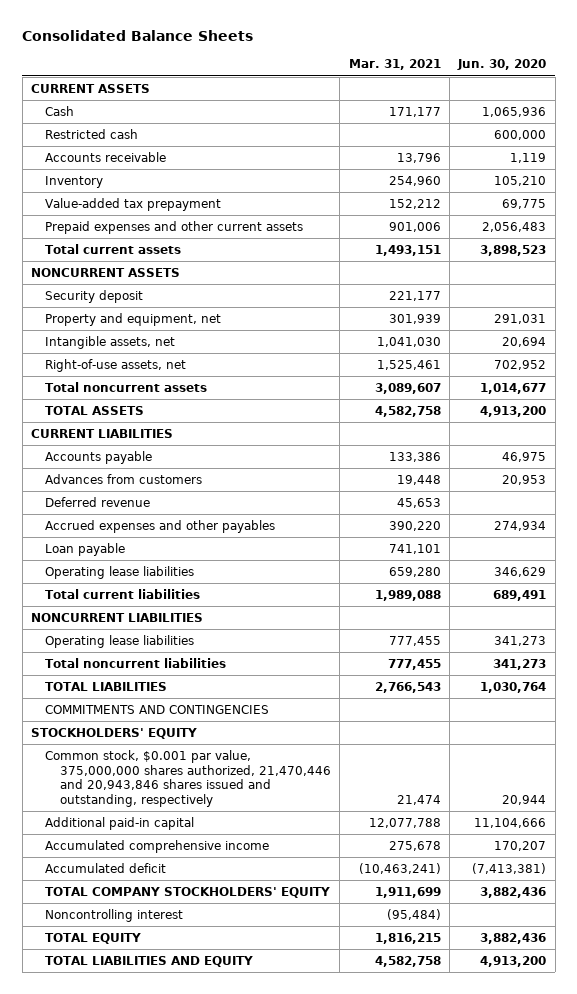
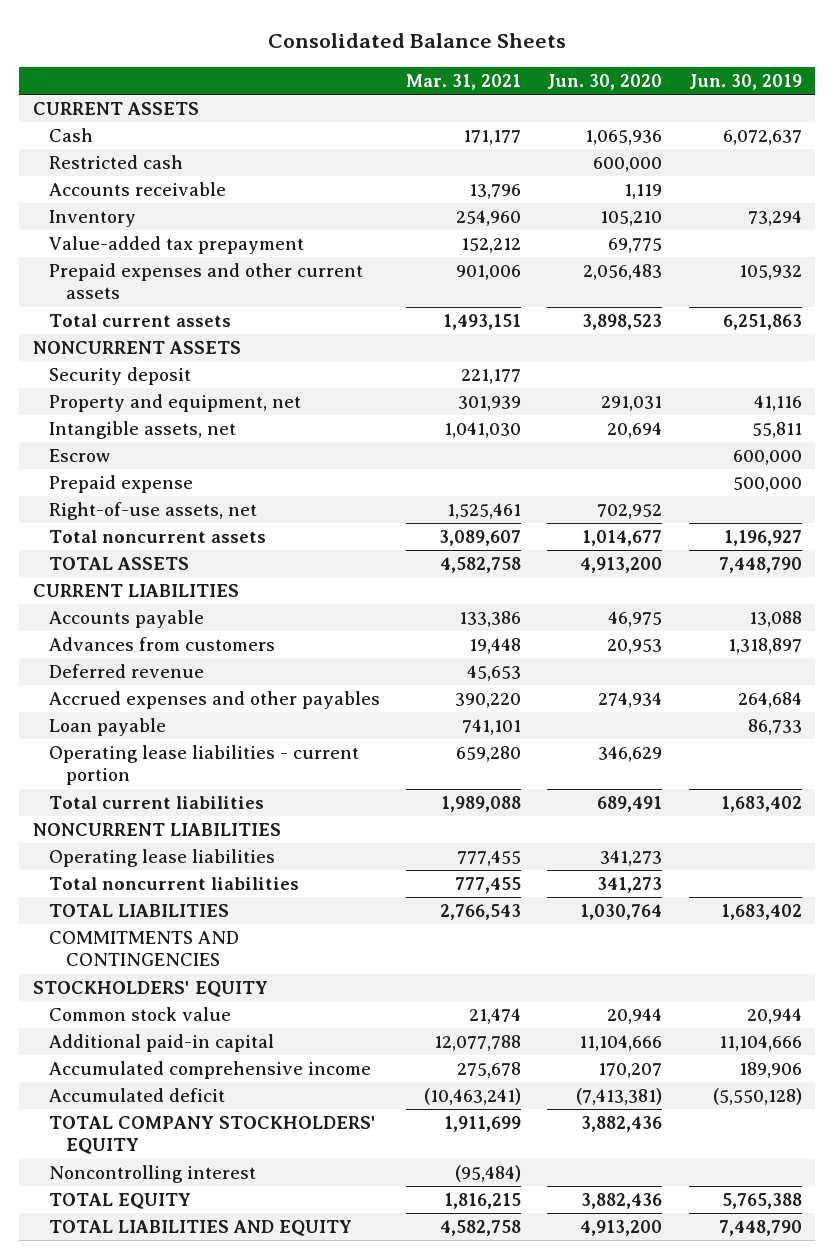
- | Mar. 31, 2021 | Jun. 30, 2020
+ | Mar. 31, 2021 | Jun. 30, 2020 | Jun. 30, 2019
+ Escrow | | | 600,000
+ Prepaid expense | | | 500,000
- Operating lease liabilities | 659,280 | 346,629
+ Operating lease liabilities - current portion | 659,280 | 346,629 |
- Common stock, $0.001 par value, 375,000,000 shares authorized, 21,470,446 and 20,943,846 shares issued and outstanding, respectively | 21,474 | 20,944
+ Common stock value | 21,474 | 20,944 | 20,944

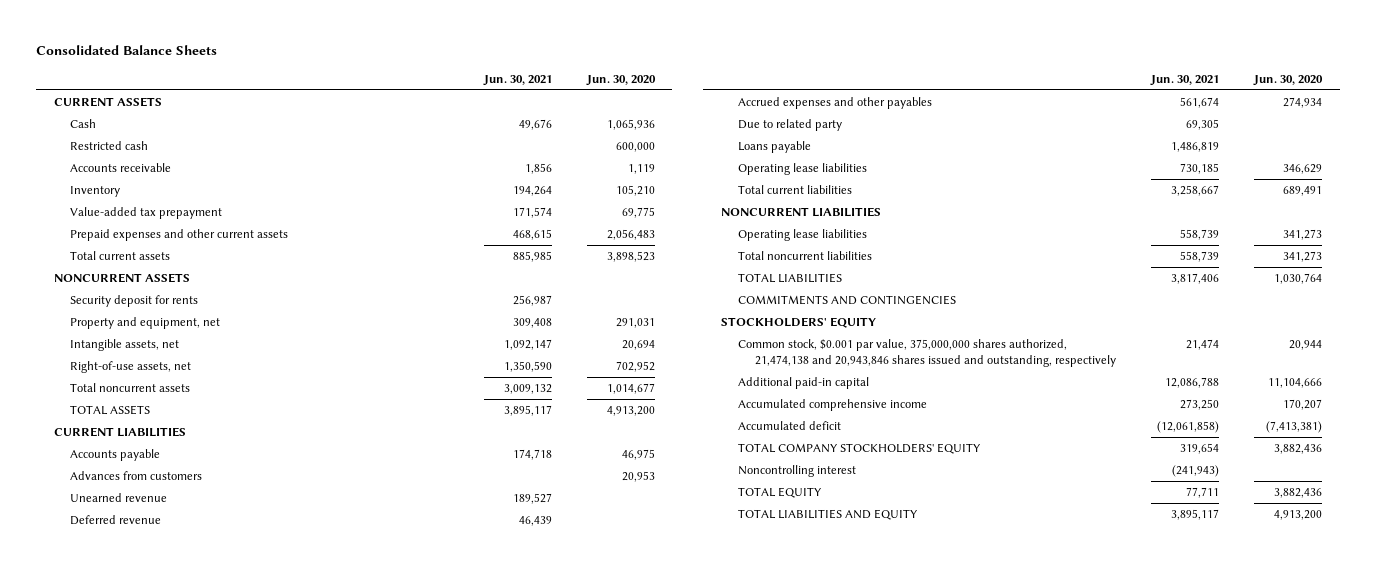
- | Mar. 31, 2021 | Jun. 30, 2020 | Jun. 30, 2019
+ | Jun. 30, 2021 | Jun. 30, 2020
- Security deposit | 221,177 | |
+ Security deposit for rents | 256,987 |
- Escrow | | | 600,000
- Prepaid expense | | | 500,000
+ Unearned revenue | 189,527 |
- Loan payable | 741,101 | | 86,733
- Operating lease liabilities - current portion | 659,280 | 346,629 |
+ Due to related party | 69,305 |
+ Loans payable | 1,486,819 |
+ Operating lease liabilities | 730,185 | 346,629
- Common stock value | 21,474 | 20,944 | 20,944
+ Common stock, $0.001 par value, 375,000,000 shares authorized, 21,474,138 and 20,943,846 shares issued and outstanding, respectively | 21,474 | 20,944

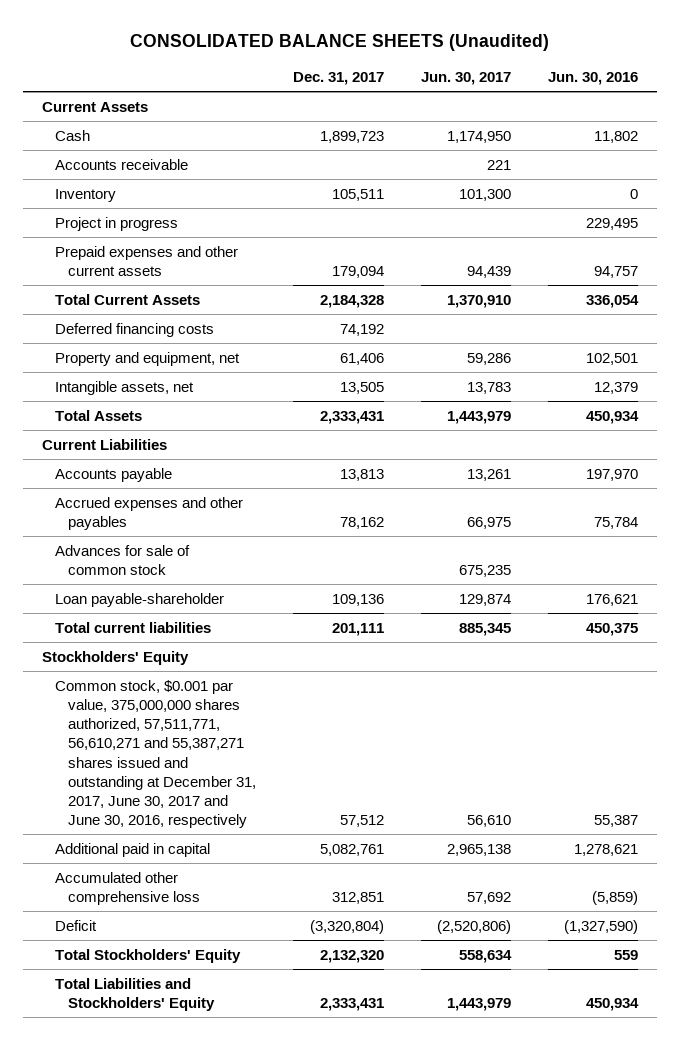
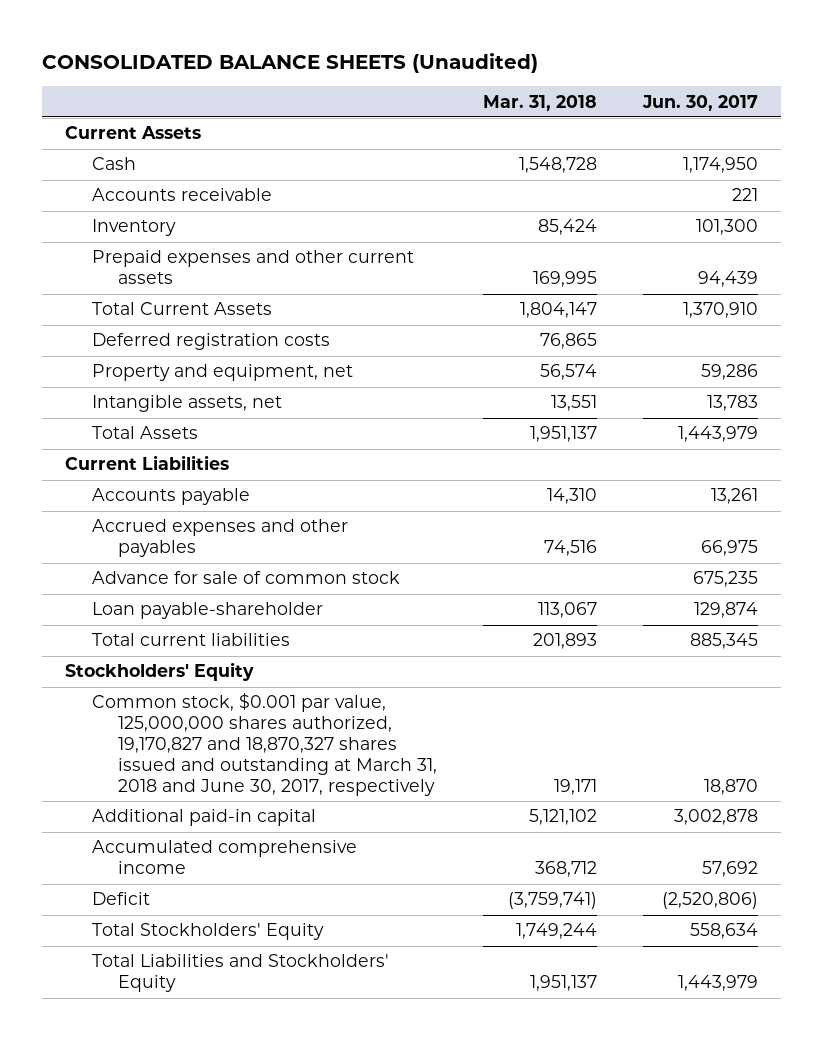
- | Dec. 31, 2017 | Jun. 30, 2017 | Jun. 30, 2016
+ | Mar. 31, 2018 | Jun. 30, 2017
- Project in progress | | | 229,495
- Deferred financing costs | 74,192 | |
+ Deferred registration costs | 76,865 |
- Advances for sale of common stock | | 675,235 |
+ Advance for sale of common stock | | 675,235
- Common stock, $0.001 par value, 375,000,000 shares authorized, 57,511,771, 56,610,271 and 55,387,271 shares issued and outstanding at December 31, 2017, June 30, 2017 and June 30, 2016, respectively | 57,512 | 56,610 | 55,387
- Additional paid in capital | 5,082,761 | 2,965,138 | 1,278,621
- Accumulated other comprehensive loss | 312,851 | 57,692 | (5,859)
+ Common stock, $0.001 par value, 125,000,000 shares authorized, 19,170,827 and 18,870,327 shares issued and outstanding at March 31, 2018 and June 30, 2017, respectively | 19,171 | 18,870
+ Additional paid-in capital | 5,121,102 | 3,002,878
+ Accumulated comprehensive income | 368,712 | 57,692

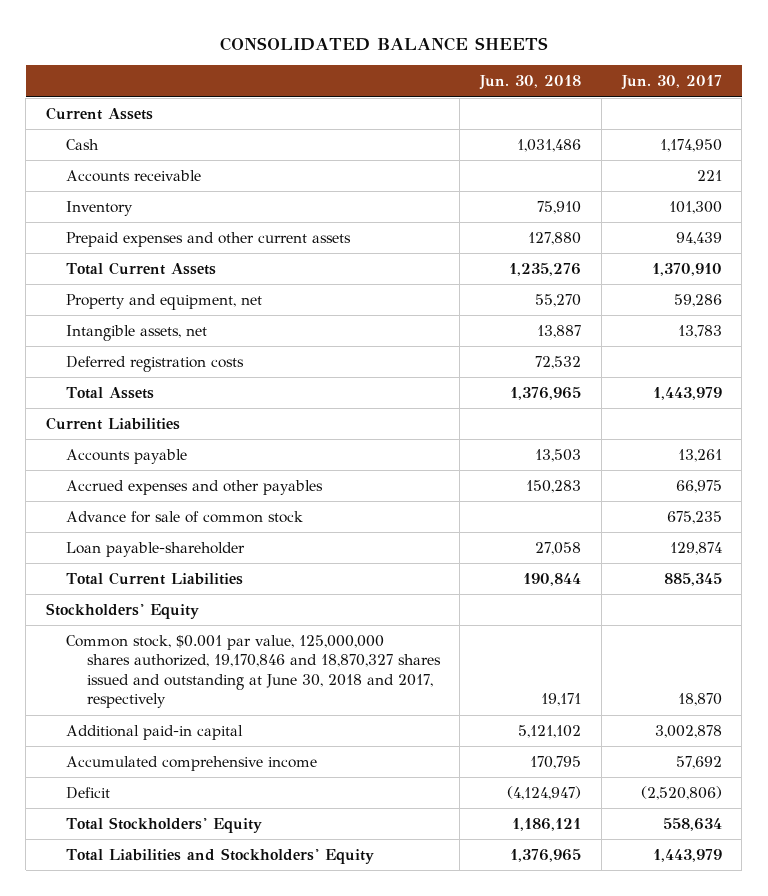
- CONSOLIDATED BALANCE SHEETS (Unaudited)
+ CONSOLIDATED BALANCE SHEETS
- | Mar. 31, 2018 | Jun. 30, 2017
+ | Jun. 30, 2018 | Jun. 30, 2017
moved down: Deferred registration costs | 72,532 |
- Total current liabilities | 201,893 | 885,345
+ Total Current Liabilities | 190,844 | 885,345
- Common stock, $0.001 par value, 125,000,000 shares authorized, 19,170,827 and 18,870,327 shares issued and outstanding at March 31, 2018 and June 30, 2017, respectively | 19,171 | 18,870
+ Common stock, $0.001 par value, 125,000,000 shares authorized, 19,170,846 and 18,870,327 shares issued and outstanding at June 30, 2018 and 2017, respectively | 19,171 | 18,870

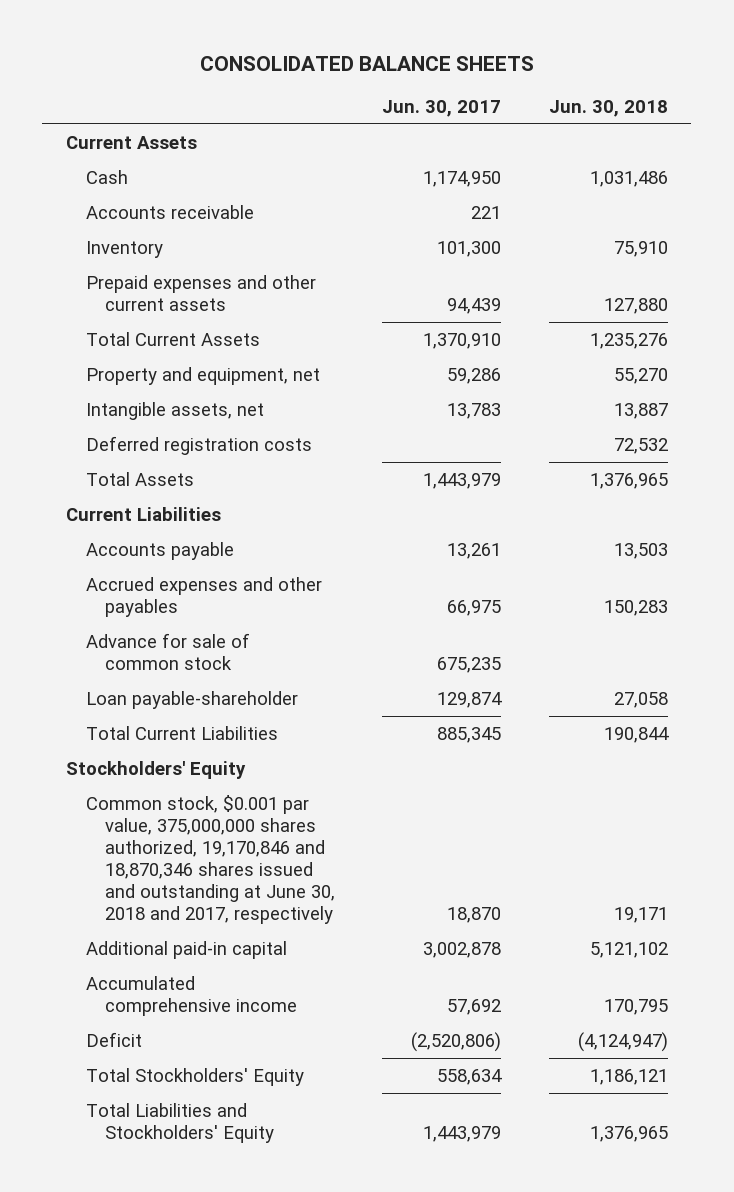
- | Jun. 30, 2018 | Jun. 30, 2017
+ | Jun. 30, 2017 | Jun. 30, 2018
- Common stock, $0.001 par value, 125,000,000 shares authorized, 19,170,846 and 18,870,327 shares issued and outstanding at June 30, 2018 and 2017, respectively | 19,171 | 18,870
+ Common stock, $0.001 par value, 375,000,000 shares authorized, 19,170,846 and 18,870,346 shares issued and outstanding at June 30, 2018 and 2017, respectively | 18,870 | 19,171

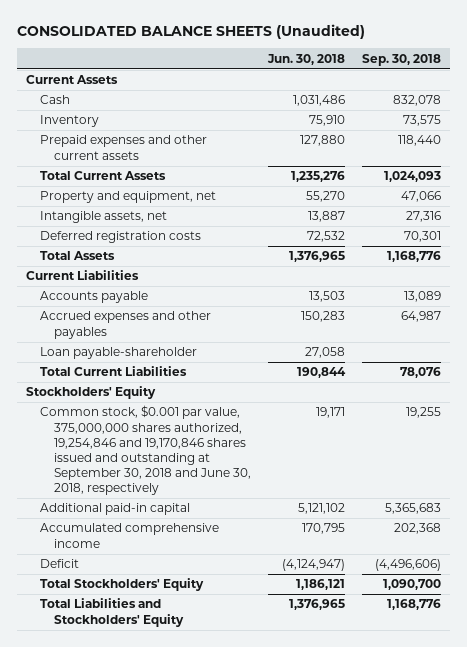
- CONSOLIDATED BALANCE SHEETS
+ CONSOLIDATED BALANCE SHEETS (Unaudited)
- | Jun. 30, 2017 | Jun. 30, 2018
+ | Jun. 30, 2018 | Sep. 30, 2018
- Accounts receivable | 221 |
- Advance for sale of common stock | 675,235 |
- Common stock, $0.001 par value, 375,000,000 shares authorized, 19,170,846 and 18,870,346 shares issued and outstanding at June 30, 2018 and 2017, respectively | 18,870 | 19,171
+ Common stock, $0.001 par value, 375,000,000 shares authorized, 19,254,846 and 19,170,846 shares issued and outstanding at September 30, 2018 and June 30, 2018, respectively | 19,171 | 19,255

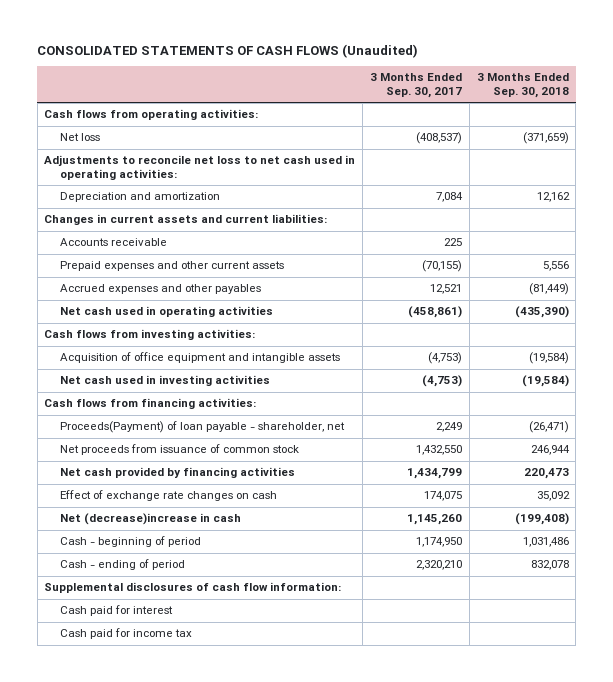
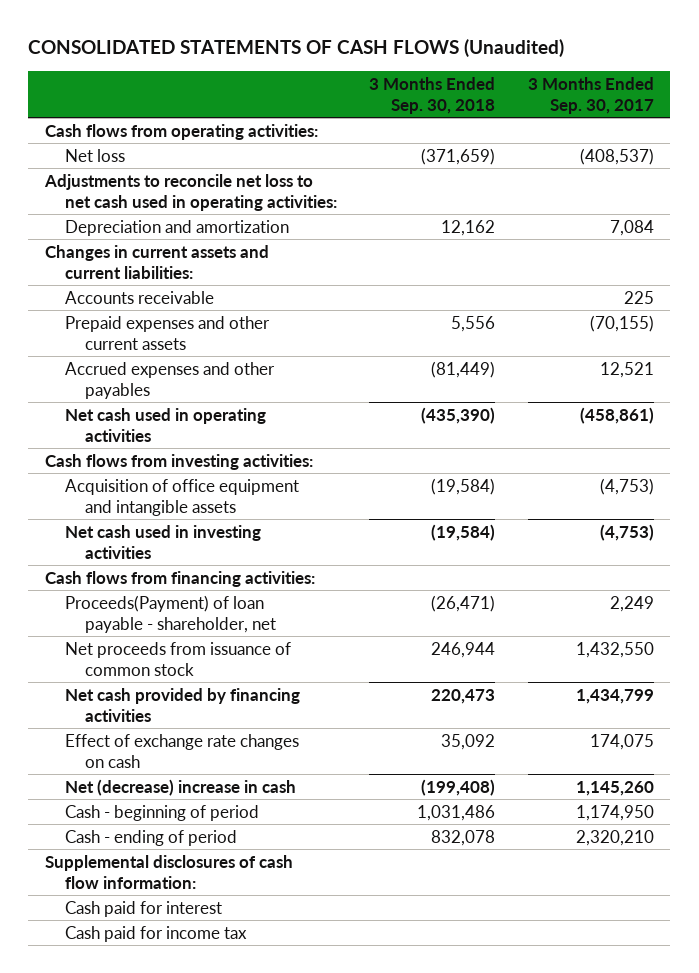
- | 3 Months Ended Sep. 30, 2017 | 3 Months Ended Sep. 30, 2018
+ | 3 Months Ended Sep. 30, 2018 | 3 Months Ended Sep. 30, 2017
- Net (decrease)increase in cash | 1,145,260 | (199,408)
+ Net (decrease) increase in cash | (199,408) | 1,145,260

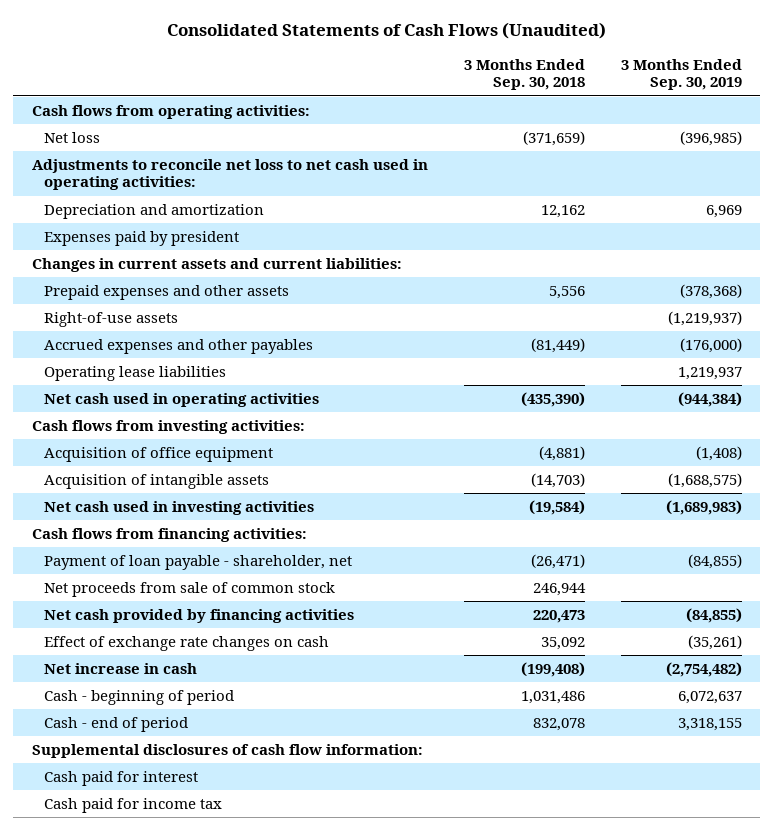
- CONSOLIDATED STATEMENTS OF CASH FLOWS (Unaudited)
+ Consolidated Statements of Cash Flows (Unaudited)
- | 3 Months Ended Sep. 30, 2018 | 3 Months Ended Sep. 30, 2017
+ | 3 Months Ended Sep. 30, 2018 | 3 Months Ended Sep. 30, 2019
+ Expenses paid by president
- Accounts receivable | | 225
- Prepaid expenses and other current assets | 5,556 | (70,155)
+ Prepaid expenses and other assets | 5,556 | (378,368)
+ Right-of-use assets | | (1,219,937)
+ Operating lease liabilities | | 1,219,937
- Acquisition of office equipment and intangible assets | (19,584) | (4,753)
+ Acquisition of office equipment | (4,881) | (1,408)
+ Acquisition of intangible assets | (14,703) | (1,688,575)
- Proceeds(Payment) of loan payable - shareholder, net | (26,471) | 2,249
- Net proceeds from issuance of common stock | 246,944 | 1,432,550
+ Payment of loan payable - shareholder, net | (26,471) | (84,855)
+ Net proceeds from sale of common stock | 246,944 |
- Net (decrease) increase in cash | (199,408) | 1,145,260
+ Net increase in cash | (199,408) | (2,754,482)
- Cash - ending of period | 832,078 | 2,320,210
+ Cash - end of period | 832,078 | 3,318,155

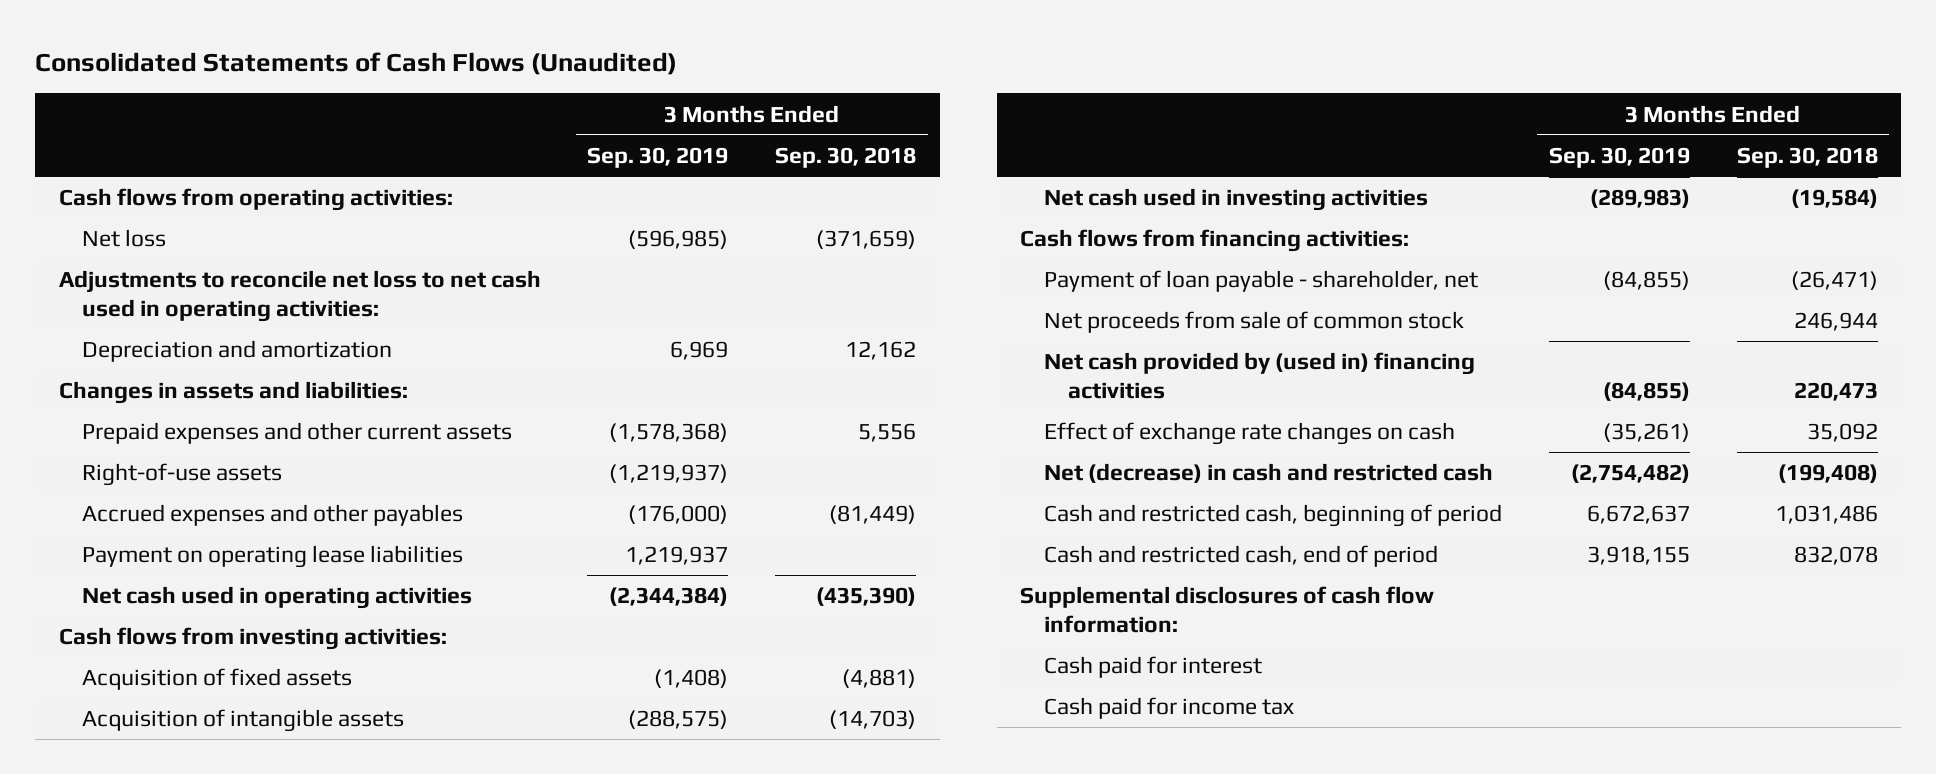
- | 3 Months Ended Sep. 30, 2018 | 3 Months Ended Sep. 30, 2019
+ | 3 Months Ended Sep. 30, 2019 | 3 Months Ended Sep. 30, 2018
- Net loss | (371,659) | (396,985)
+ Net loss | (596,985) | (371,659)
- Expenses paid by president
- Changes in current assets and current liabilities:
- Prepaid expenses and other assets | 5,556 | (378,368)
+ Changes in assets and liabilities:
+ Prepaid expenses and other current assets | (1,578,368) | 5,556
- Operating lease liabilities | | 1,219,937
- Net cash used in operating activities | (435,390) | (944,384)
+ Payment on operating lease liabilities | 1,219,937 |
+ Net cash used in operating activities | (2,344,384) | (435,390)
- Acquisition of office equipment | (4,881) | (1,408)
- Acquisition of intangible assets | (14,703) | (1,688,575)
- Net cash used in investing activities | (19,584) | (1,689,983)
+ Acquisition of fixed assets | (1,408) | (4,881)
+ Acquisition of intangible assets | (288,575) | (14,703)
+ Net cash used in investing activities | (289,983) | (19,584)
- Net cash provided by financing activities | 220,473 | (84,855)
+ Net cash provided by (used in) financing activities | (84,855) | 220,473
- Net increase in cash | (199,408) | (2,754,482)
- Cash - beginning of period | 1,031,486 | 6,072,637
- Cash - end of period | 832,078 | 3,318,155
+ Net (decrease) in cash and restricted cash | (2,754,482) | (199,408)
+ Cash and restricted cash, beginning of period | 6,672,637 | 1,031,486
+ Cash and restricted cash, end of period | 3,918,155 | 832,078

